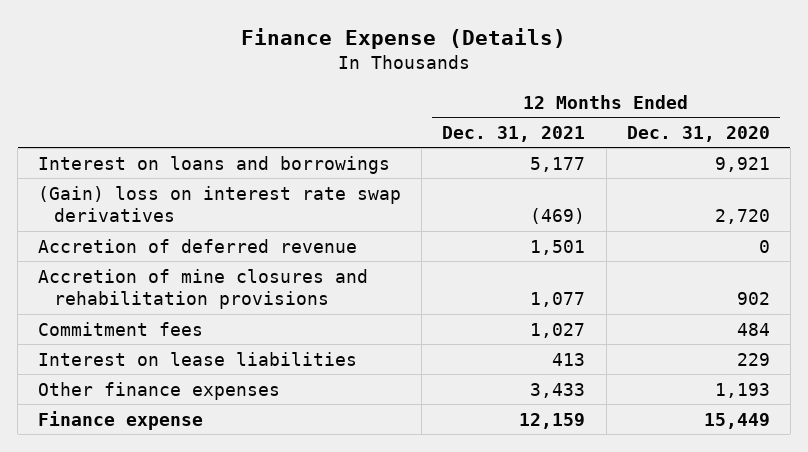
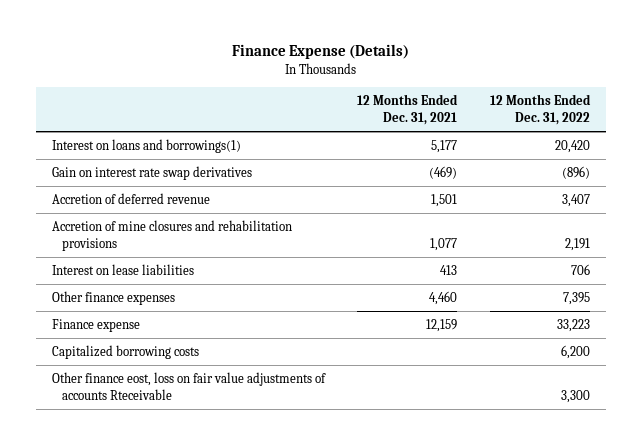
- | 12 Months Ended Dec. 31, 2021 | 12 Months Ended Dec. 31, 2020
+ | 12 Months Ended Dec. 31, 2021 | 12 Months Ended Dec. 31, 2022
- Interest on loans and borrowings | 5,177 | 9,921
- (Gain) loss on interest rate swap derivatives | (469) | 2,720
+ Interest on loans and borrowings(1) | 5,177 | 20,420
+ Gain on interest rate swap derivatives | (469) | (896)
- Commitment fees | 1,027 | 484
- Other finance expenses | 3,433 | 1,193
+ Other finance expenses | 4,460 | 7,395
+ Capitalized borrowing costs | | 6,200
+ Other finance eost, loss on fair value adjustments of accounts Rteceivable | | 3,300

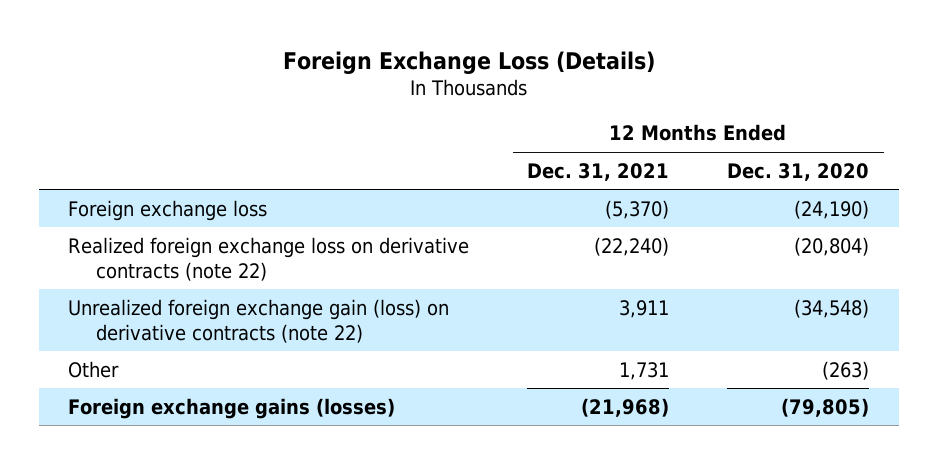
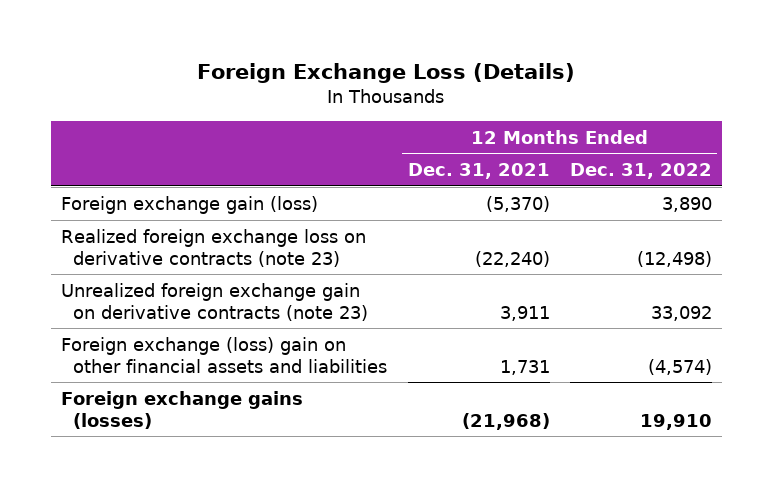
- | 12 Months Ended Dec. 31, 2021 | 12 Months Ended Dec. 31, 2020
+ | 12 Months Ended Dec. 31, 2021 | 12 Months Ended Dec. 31, 2022
- Foreign exchange loss | (5,370) | (24,190)
- Realized foreign exchange loss on derivative contracts (note 22) | (22,240) | (20,804)
- Unrealized foreign exchange gain (loss) on derivative contracts (note 22) | 3,911 | (34,548)
- Other | 1,731 | (263)
+ Foreign exchange gain (loss) | (5,370) | 3,890
+ Realized foreign exchange loss on derivative contracts (note 23) | (22,240) | (12,498)
+ Unrealized foreign exchange gain on derivative contracts (note 23) | 3,911 | 33,092
+ Foreign exchange (loss) gain on other financial assets and liabilities | 1,731 | (4,574)

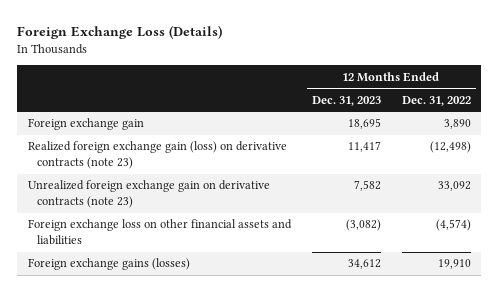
- | 12 Months Ended Dec. 31, 2021 | 12 Months Ended Dec. 31, 2022
+ | 12 Months Ended Dec. 31, 2023 | 12 Months Ended Dec. 31, 2022
- Foreign exchange gain (loss) | (5,370) | 3,890
- Realized foreign exchange loss on derivative contracts (note 23) | (22,240) | (12,498)
+ Foreign exchange gain | 18,695 | 3,890
+ Realized foreign exchange gain (loss) on derivative contracts (note 23) | 11,417 | (12,498)
- Foreign exchange (loss) gain on other financial assets and liabilities | 1,731 | (4,574)
+ Foreign exchange loss on other financial assets and liabilities | (3,082) | (4,574)

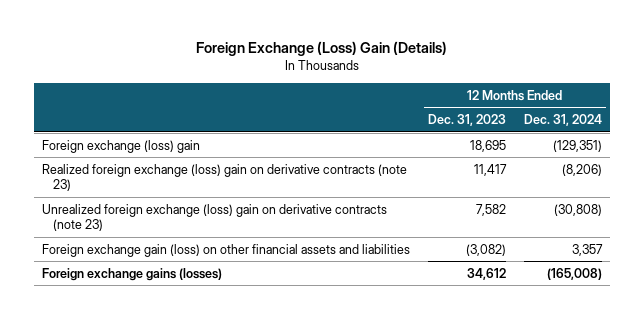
- Foreign Exchange Loss (Details)
+ Foreign Exchange (Loss) Gain (Details)
- | 12 Months Ended Dec. 31, 2023 | 12 Months Ended Dec. 31, 2022
+ | 12 Months Ended Dec. 31, 2023 | 12 Months Ended Dec. 31, 2024
- Foreign exchange gain | 18,695 | 3,890
- Realized foreign exchange gain (loss) on derivative contracts (note 23) | 11,417 | (12,498)
- Unrealized foreign exchange gain on derivative contracts (note 23) | 7,582 | 33,092
- Foreign exchange loss on other financial assets and liabilities | (3,082) | (4,574)
+ Foreign exchange (loss) gain | 18,695 | (129,351)
+ Realized foreign exchange (loss) gain on derivative contracts (note 23) | 11,417 | (8,206)
+ Unrealized foreign exchange (loss) gain on derivative contracts (note 23) | 7,582 | (30,808)
+ Foreign exchange gain (loss) on other financial assets and liabilities | (3,082) | 3,357

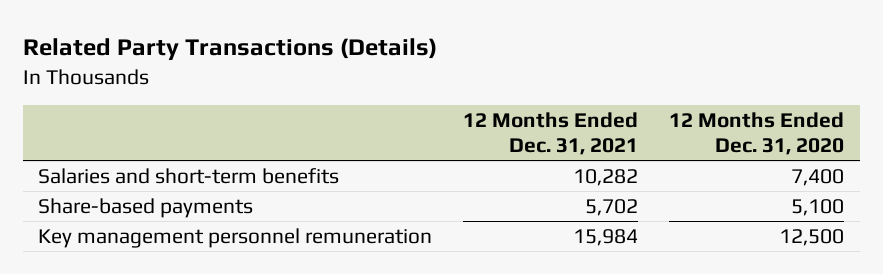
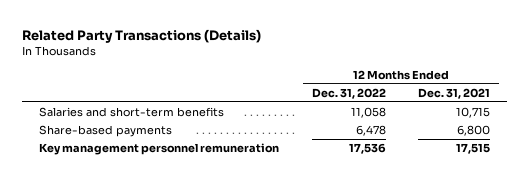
- | 12 Months Ended Dec. 31, 2021 | 12 Months Ended Dec. 31, 2020
+ | 12 Months Ended Dec. 31, 2022 | 12 Months Ended Dec. 31, 2021
- Salaries and short-term benefits | 10,282 | 7,400
- Share-based payments | 5,702 | 5,100
- Key management personnel remuneration | 15,984 | 12,500
+ Salaries and short-term benefits | 11,058 | 10,715
+ Share-based payments | 6,478 | 6,800
+ Key management personnel remuneration | 17,536 | 17,515

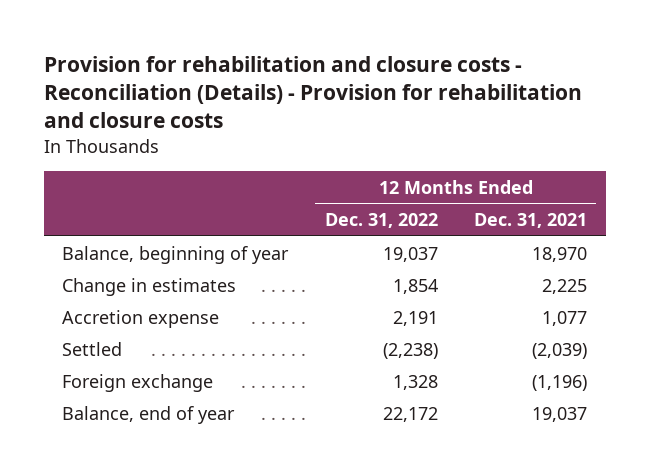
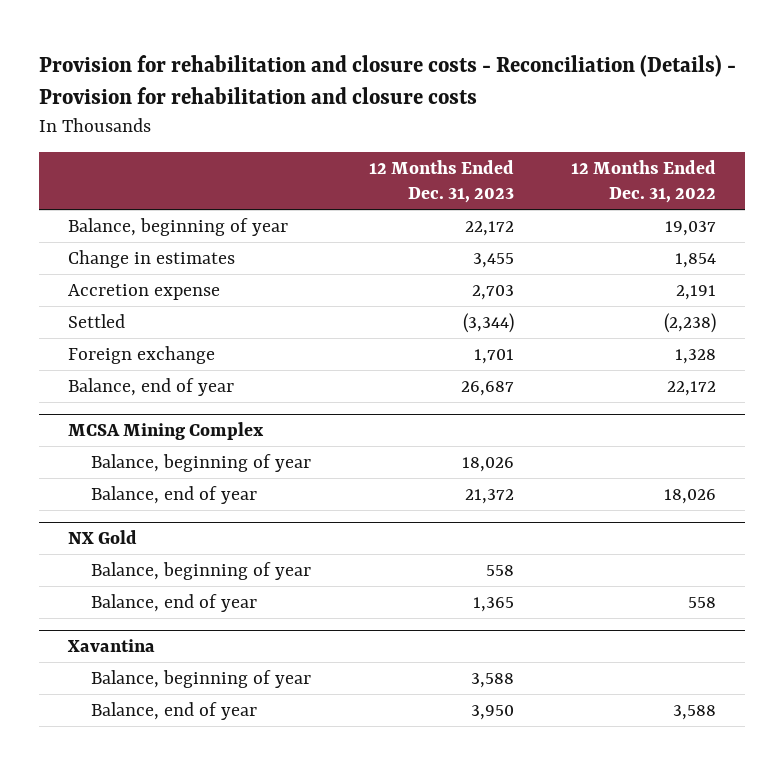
- | 12 Months Ended Dec. 31, 2022 | 12 Months Ended Dec. 31, 2021
+ | 12 Months Ended Dec. 31, 2023 | 12 Months Ended Dec. 31, 2022
+ MCSA Mining Complex
+ Balance, beginning of year | 18,026 |
+ Balance, end of year | 21,372 | 18,026
+ NX Gold
+ Balance, beginning of year | 558 |
+ Balance, end of year | 1,365 | 558
+ Xavantina
+ Balance, beginning of year | 3,588 |
+ Balance, end of year | 3,950 | 3,588

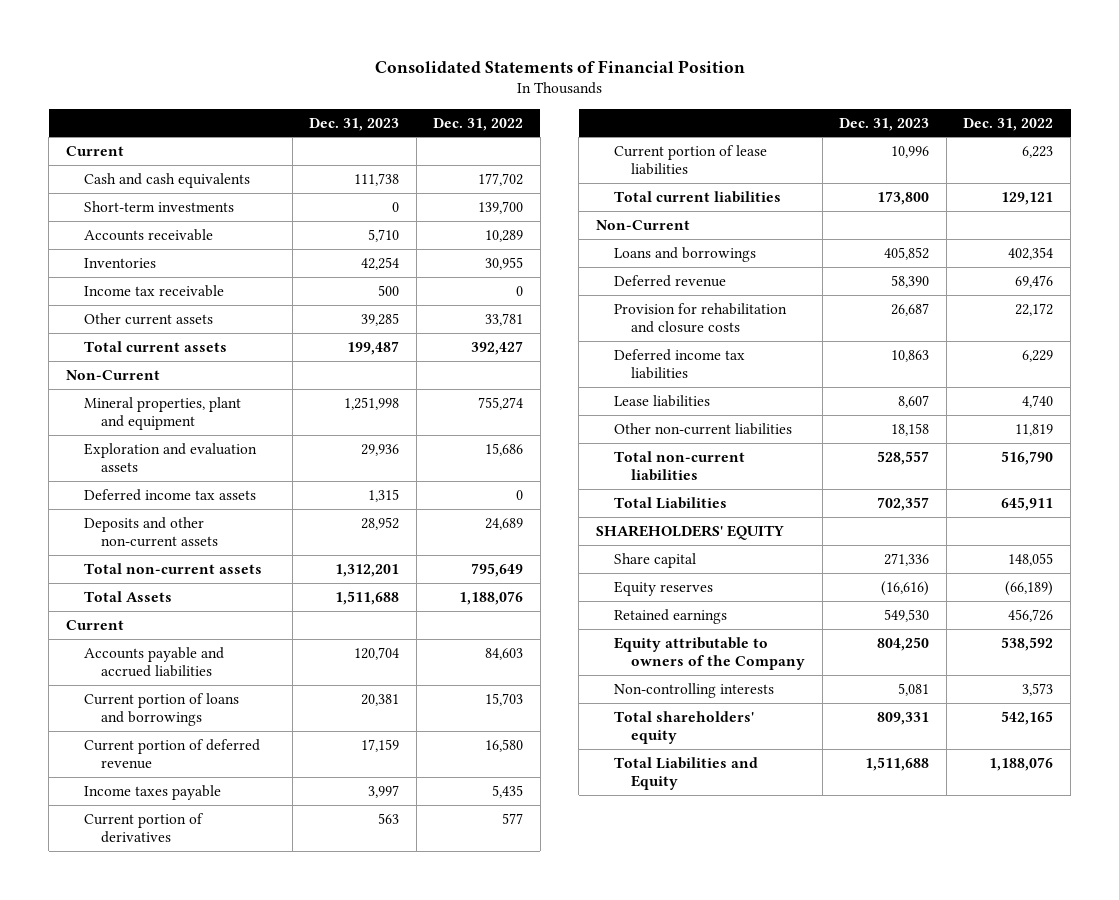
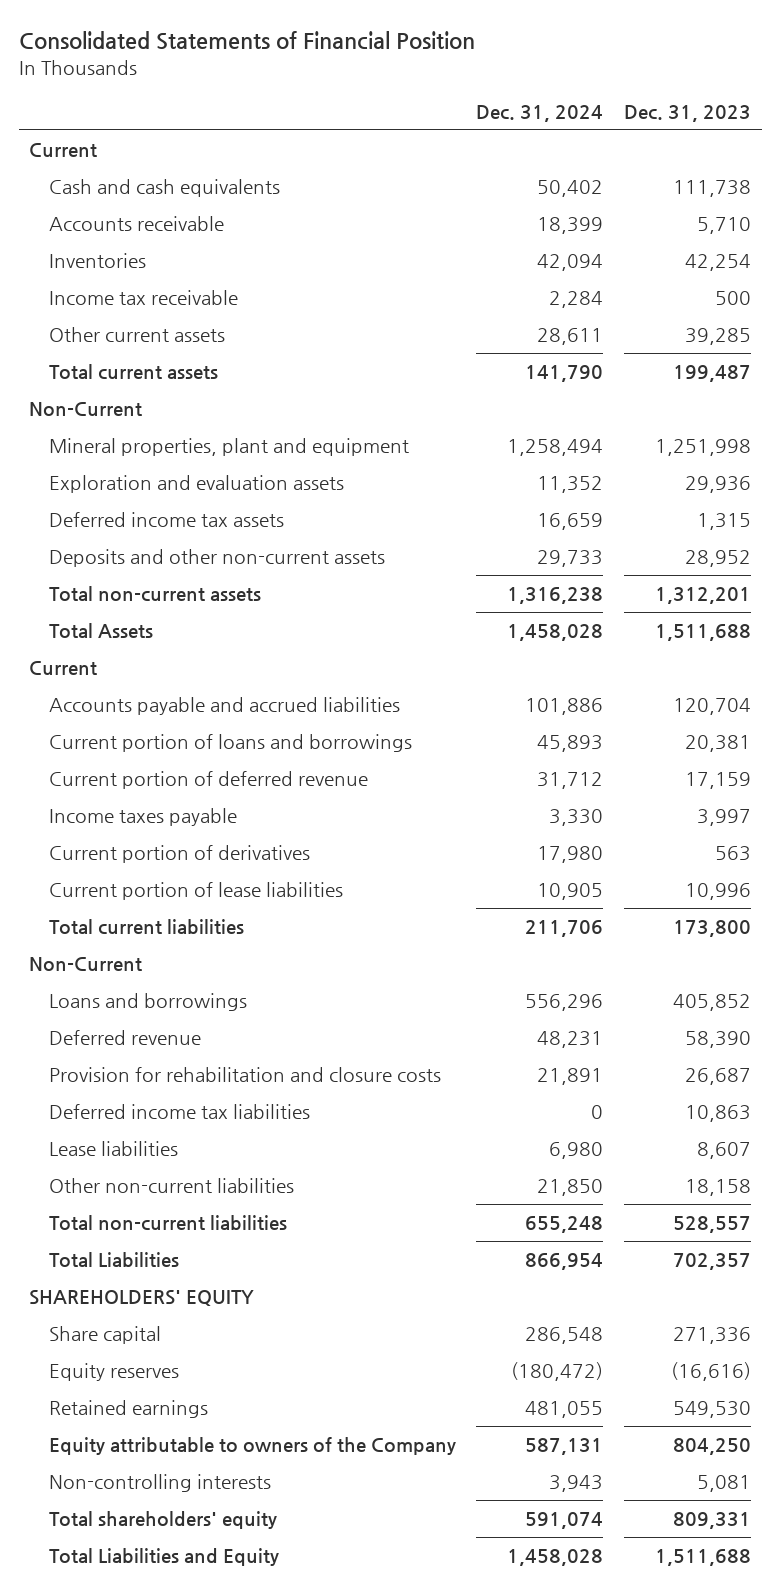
- | Dec. 31, 2023 | Dec. 31, 2022
+ | Dec. 31, 2024 | Dec. 31, 2023
- Short-term investments | 0 | 139,700

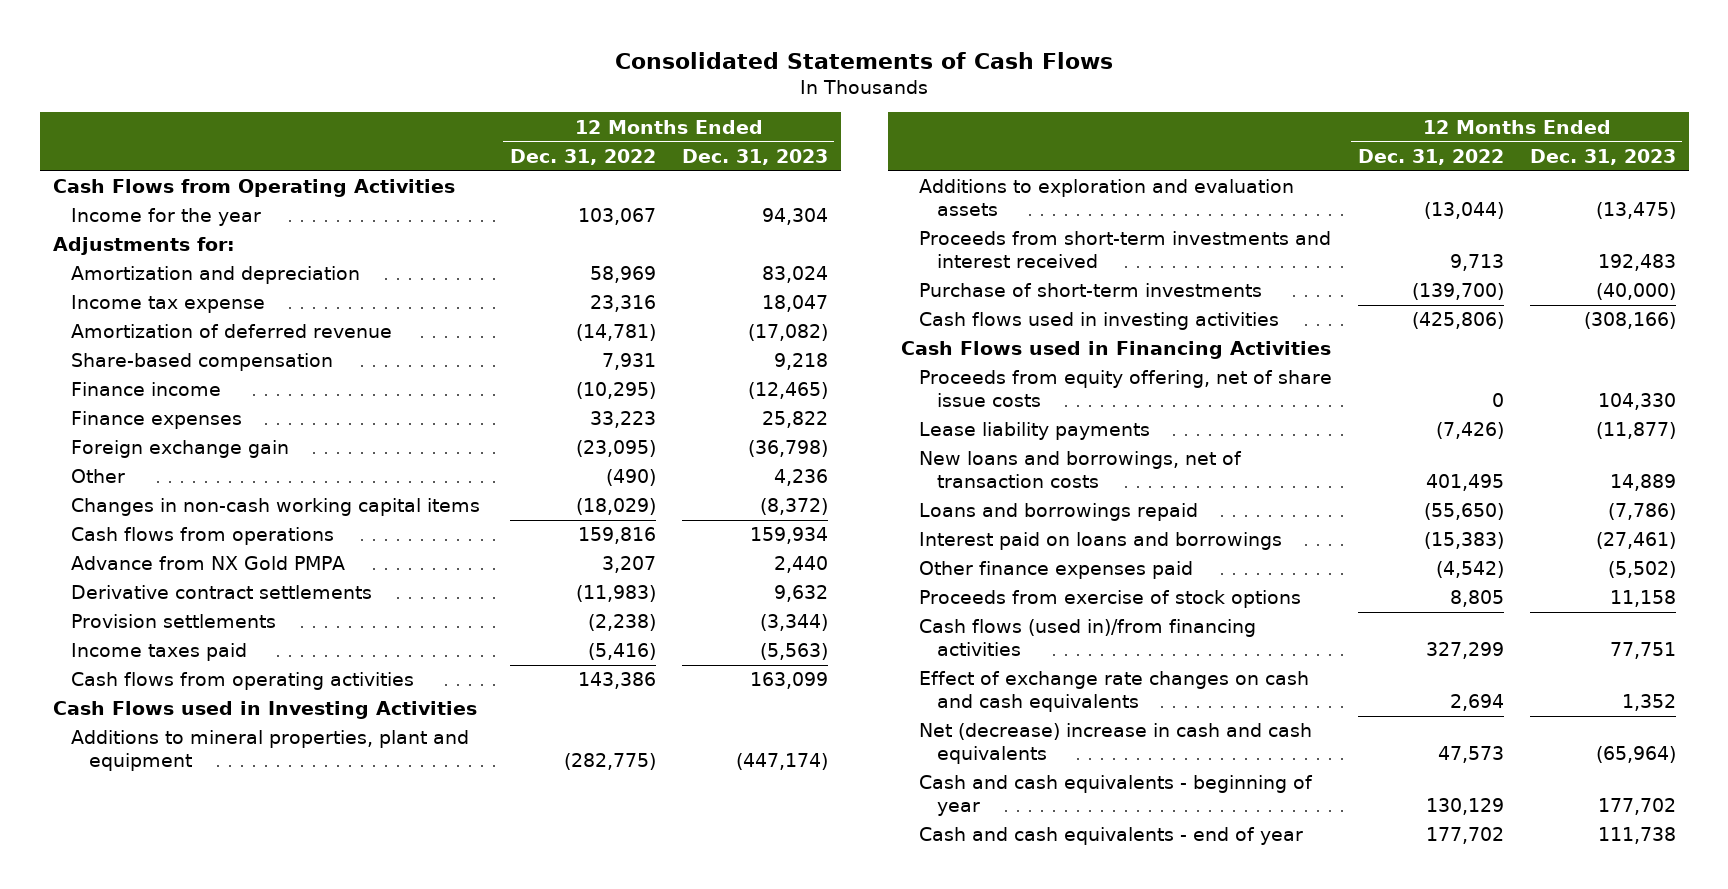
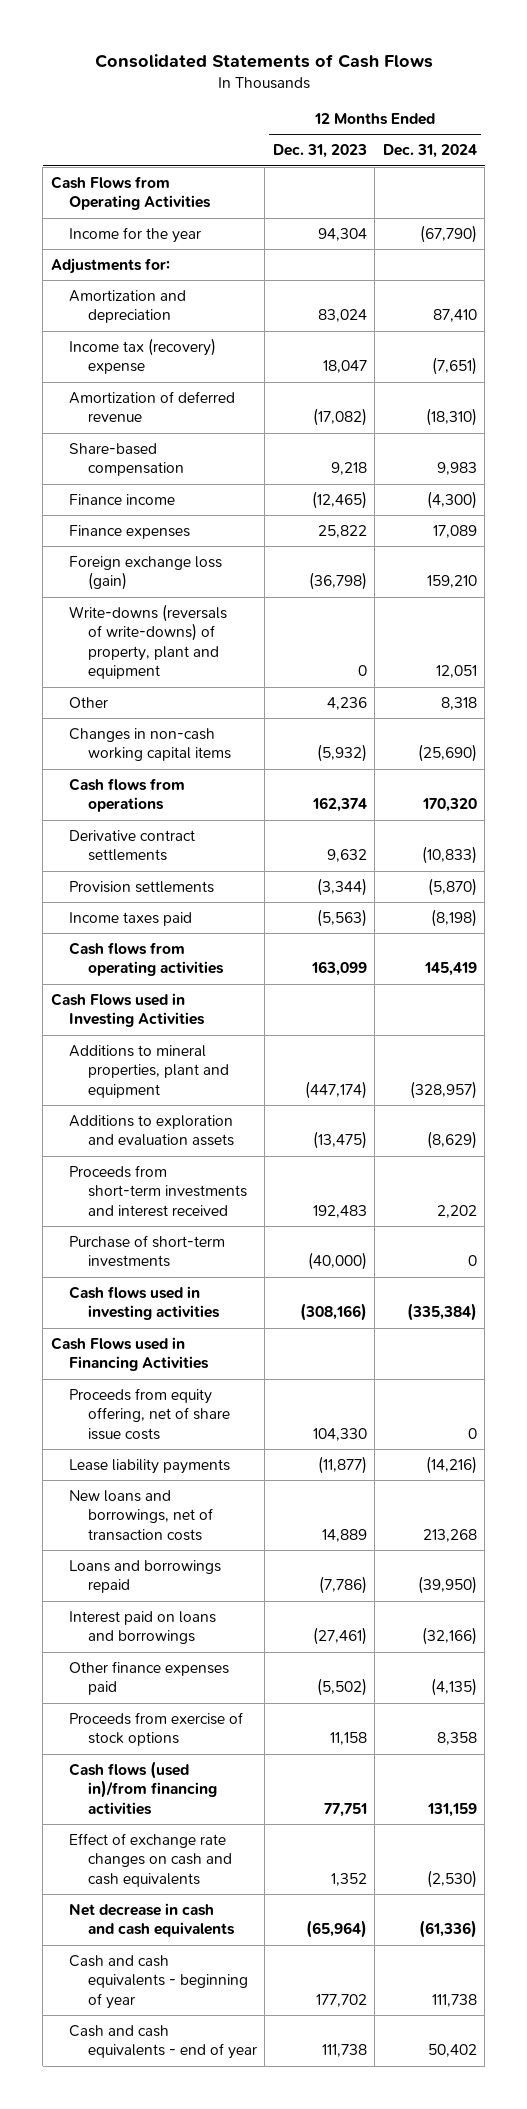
- | 12 Months Ended Dec. 31, 2022 | 12 Months Ended Dec. 31, 2023
+ | 12 Months Ended Dec. 31, 2023 | 12 Months Ended Dec. 31, 2024
- Income tax expense | 23,316 | 18,047
+ Income tax (recovery) expense | 18,047 | (7,651)
- Foreign exchange gain | (23,095) | (36,798)
+ Foreign exchange loss (gain) | (36,798) | 159,210
+ Write-downs (reversals of write-downs) of property, plant and equipment | 0 | 12,051
- Changes in non-cash working capital items | (18,029) | (8,372)
- Cash flows from operations | 159,816 | 159,934
- Advance from NX Gold PMPA | 3,207 | 2,440
+ Changes in non-cash working capital items | (5,932) | (25,690)
+ Cash flows from operations | 162,374 | 170,320
- Net (decrease) increase in cash and cash equivalents | 47,573 | (65,964)
+ Net decrease in cash and cash equivalents | (65,964) | (61,336)

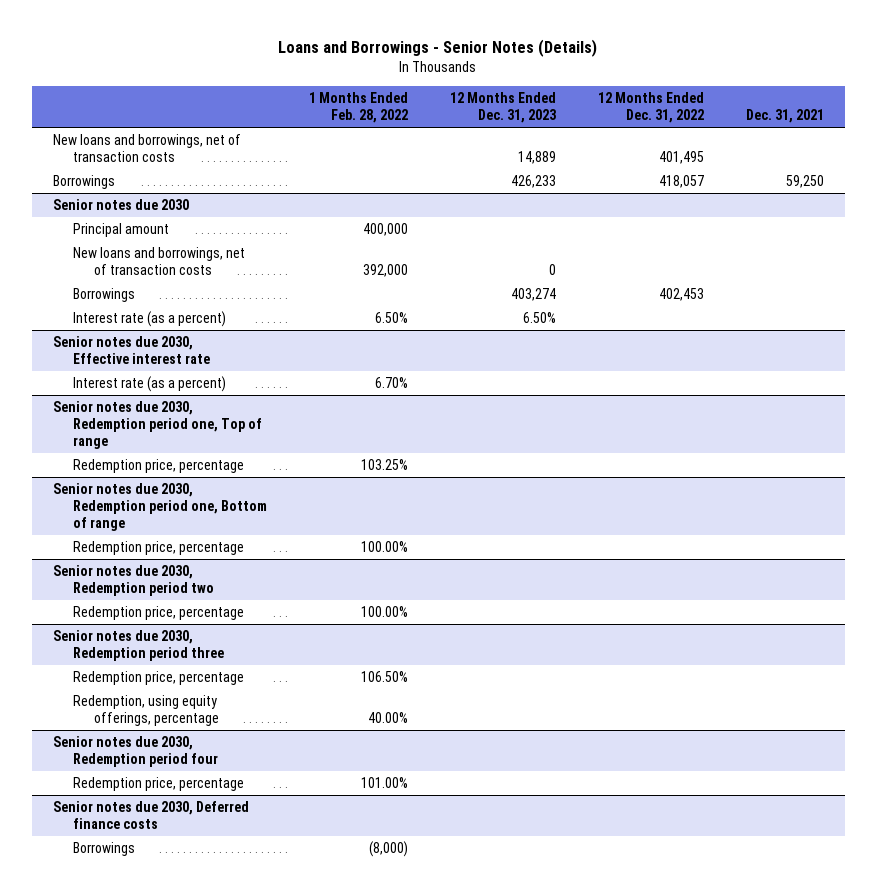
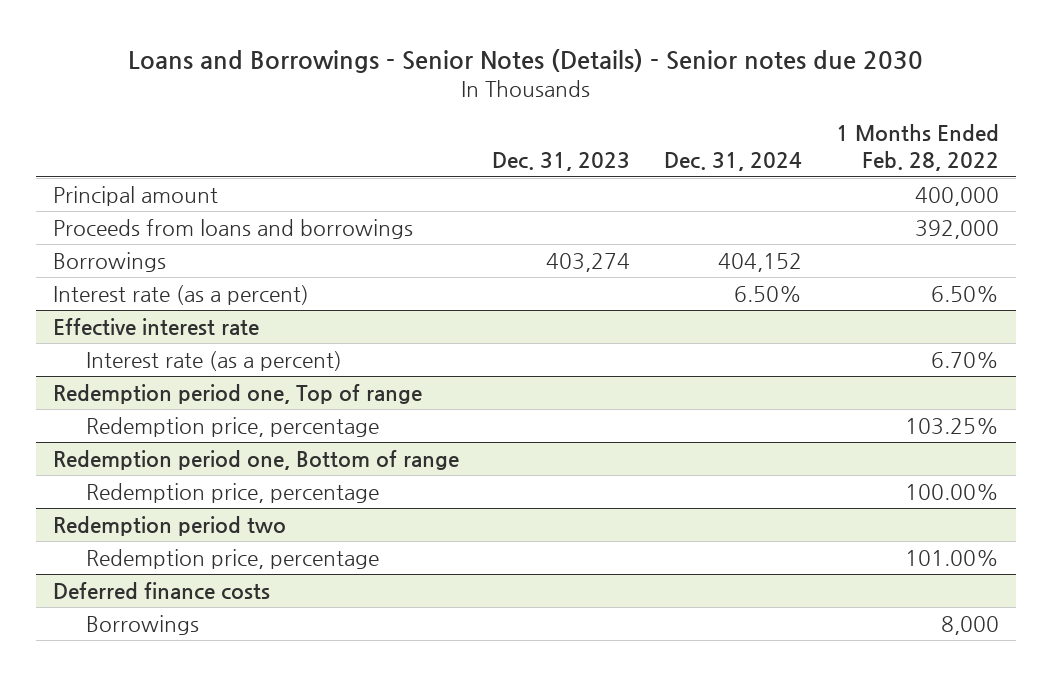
- Loans and Borrowings - Senior Notes (Details)
+ Loans and Borrowings - Senior Notes (Details) - Senior notes due 2030
- | 1 Months Ended Feb. 28, 2022 | 12 Months Ended Dec. 31, 2023 | 12 Months Ended Dec. 31, 2022 | Dec. 31, 2021
+ | Dec. 31, 2023 | Dec. 31, 2024 | 1 Months Ended Feb. 28, 2022
- New loans and borrowings, net of transaction costs | | 14,889 | 401,495 |
- Borrowings | | 426,233 | 418,057 | 59,250
- Senior notes due 2030
- New loans and borrowings, net of transaction costs | 392,000 | 0 | |
+ Proceeds from loans and borrowings | | | 392,000
- Senior notes due 2030, Effective interest rate
+ Effective interest rate
- Senior notes due 2030, Redemption period one, Top of range
+ Redemption period one, Top of range
- Senior notes due 2030, Redemption period one, Bottom of range
- Redemption price, percentage | 100.00% | | |
- Senior notes due 2030, Redemption period two
+ Redemption period one, Bottom of range
- Senior notes due 2030, Redemption period three
- Redemption price, percentage | 106.50% | | |
- Redemption, using equity offerings, percentage | 40.00% | | |
- Senior notes due 2030, Redemption period four
+ Redemption period two
- Senior notes due 2030, Deferred finance costs
- Borrowings | (8,000) | | |
+ Deferred finance costs
+ Borrowings | | | 8,000

